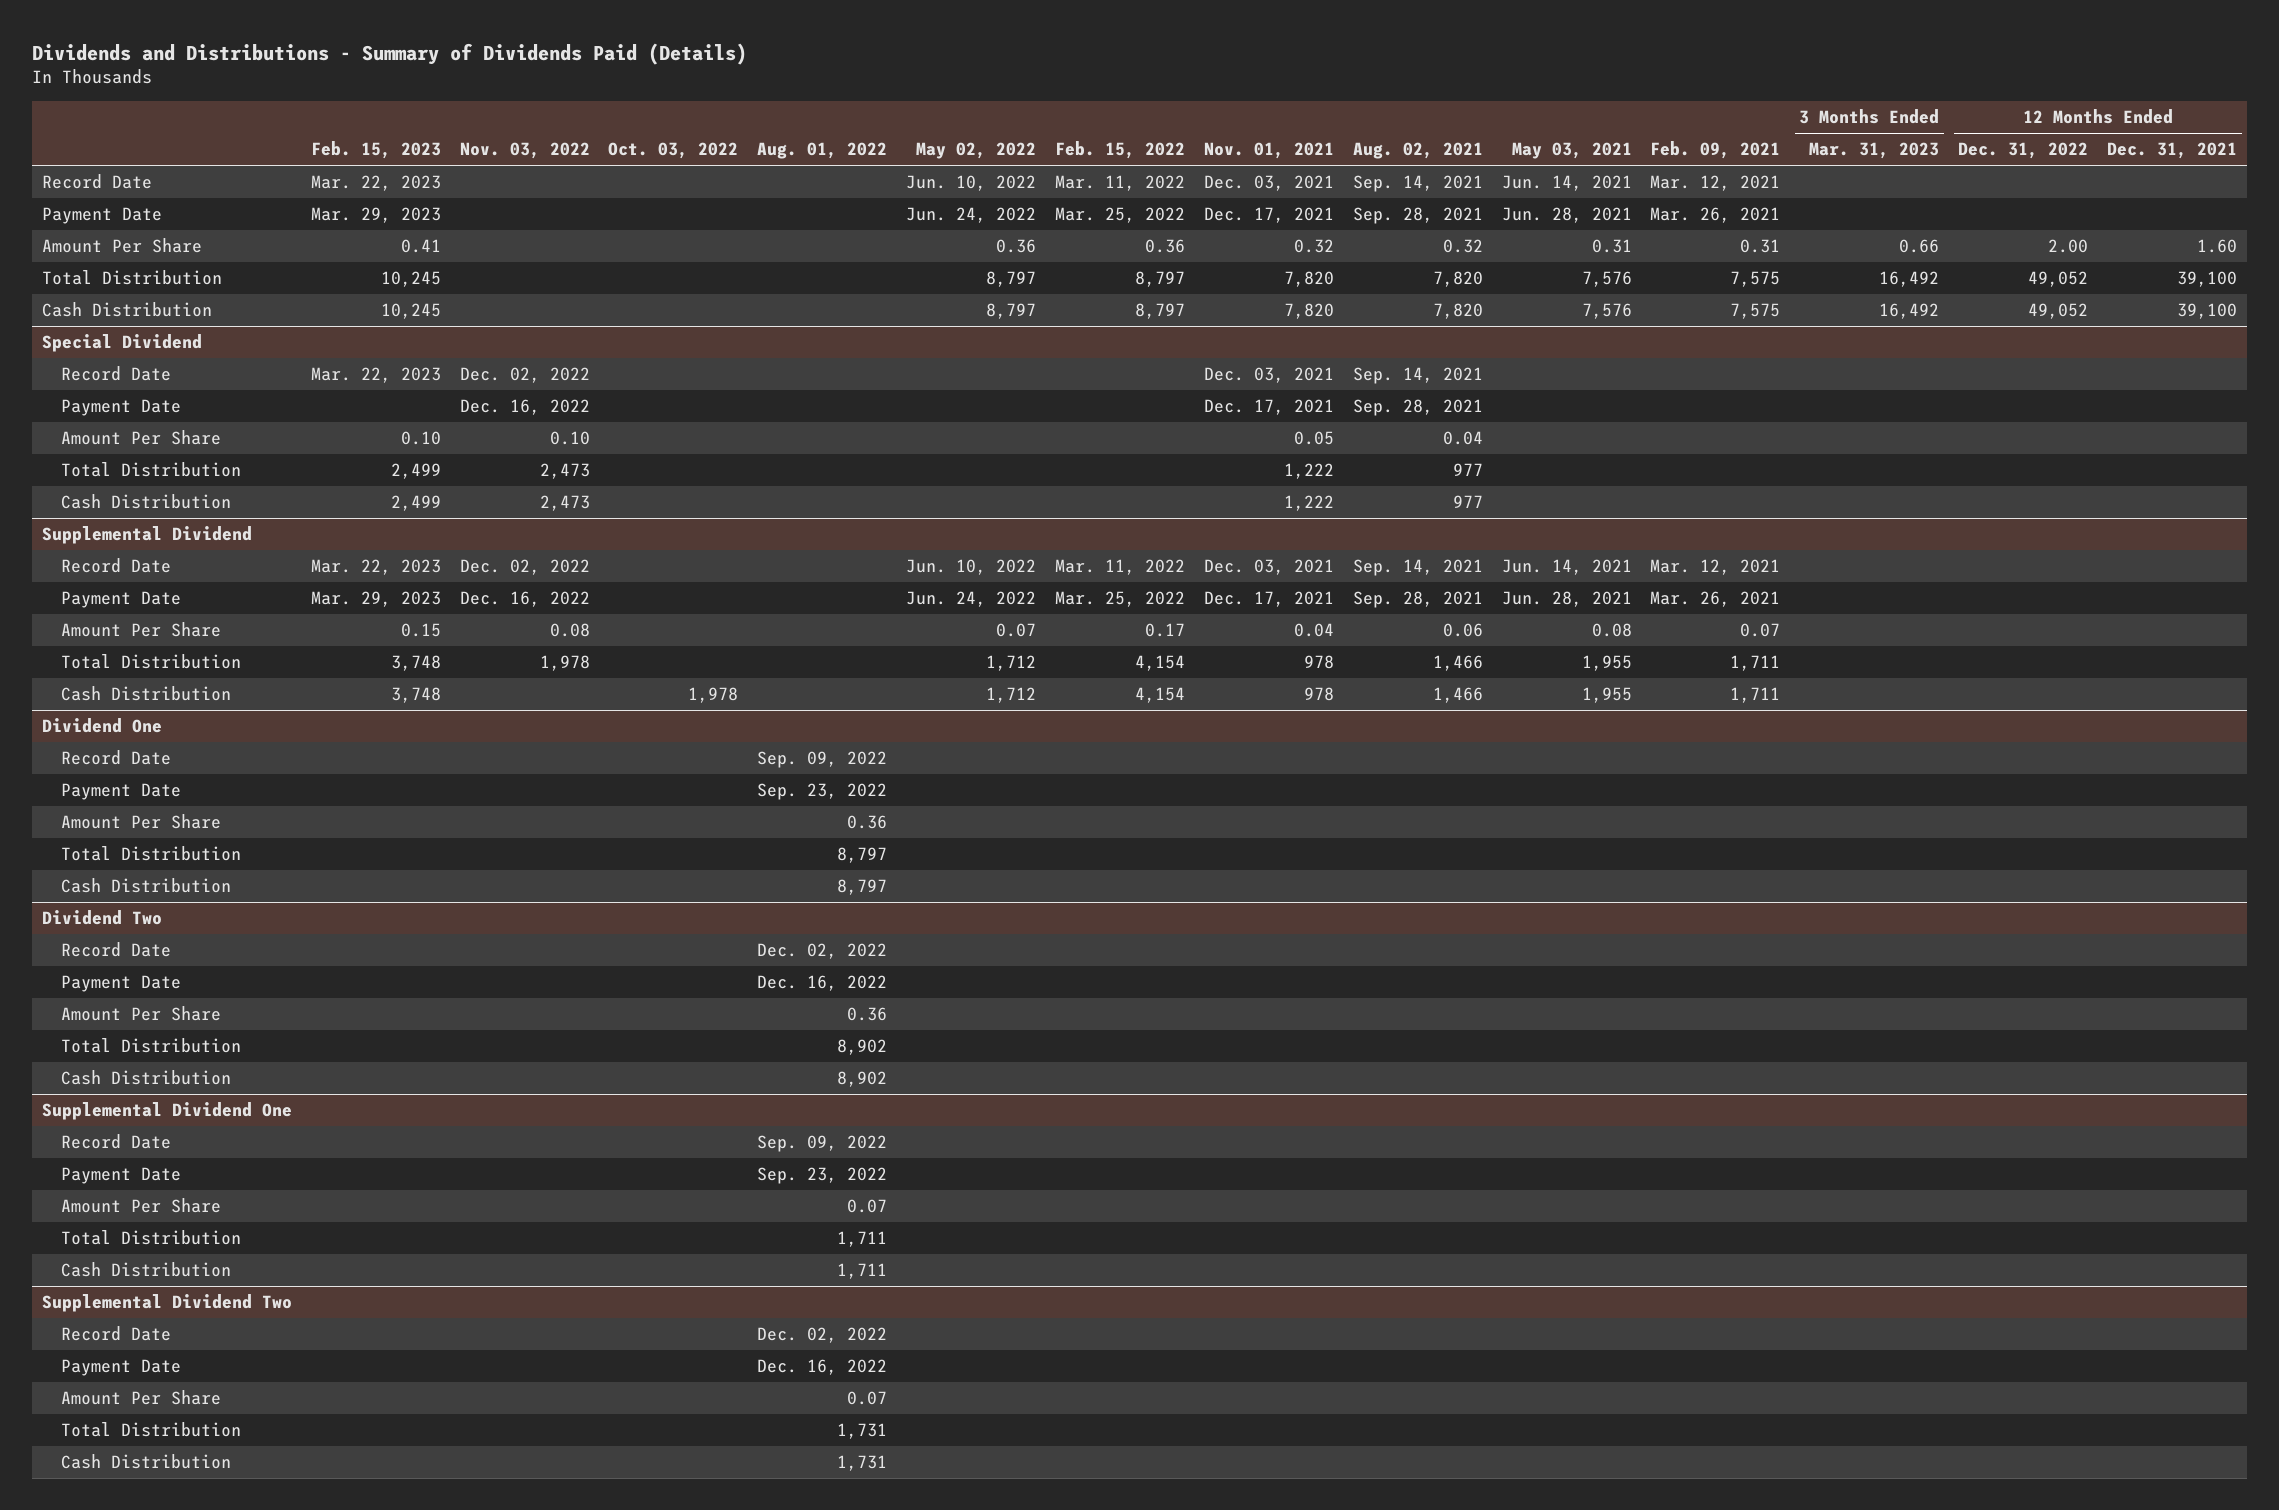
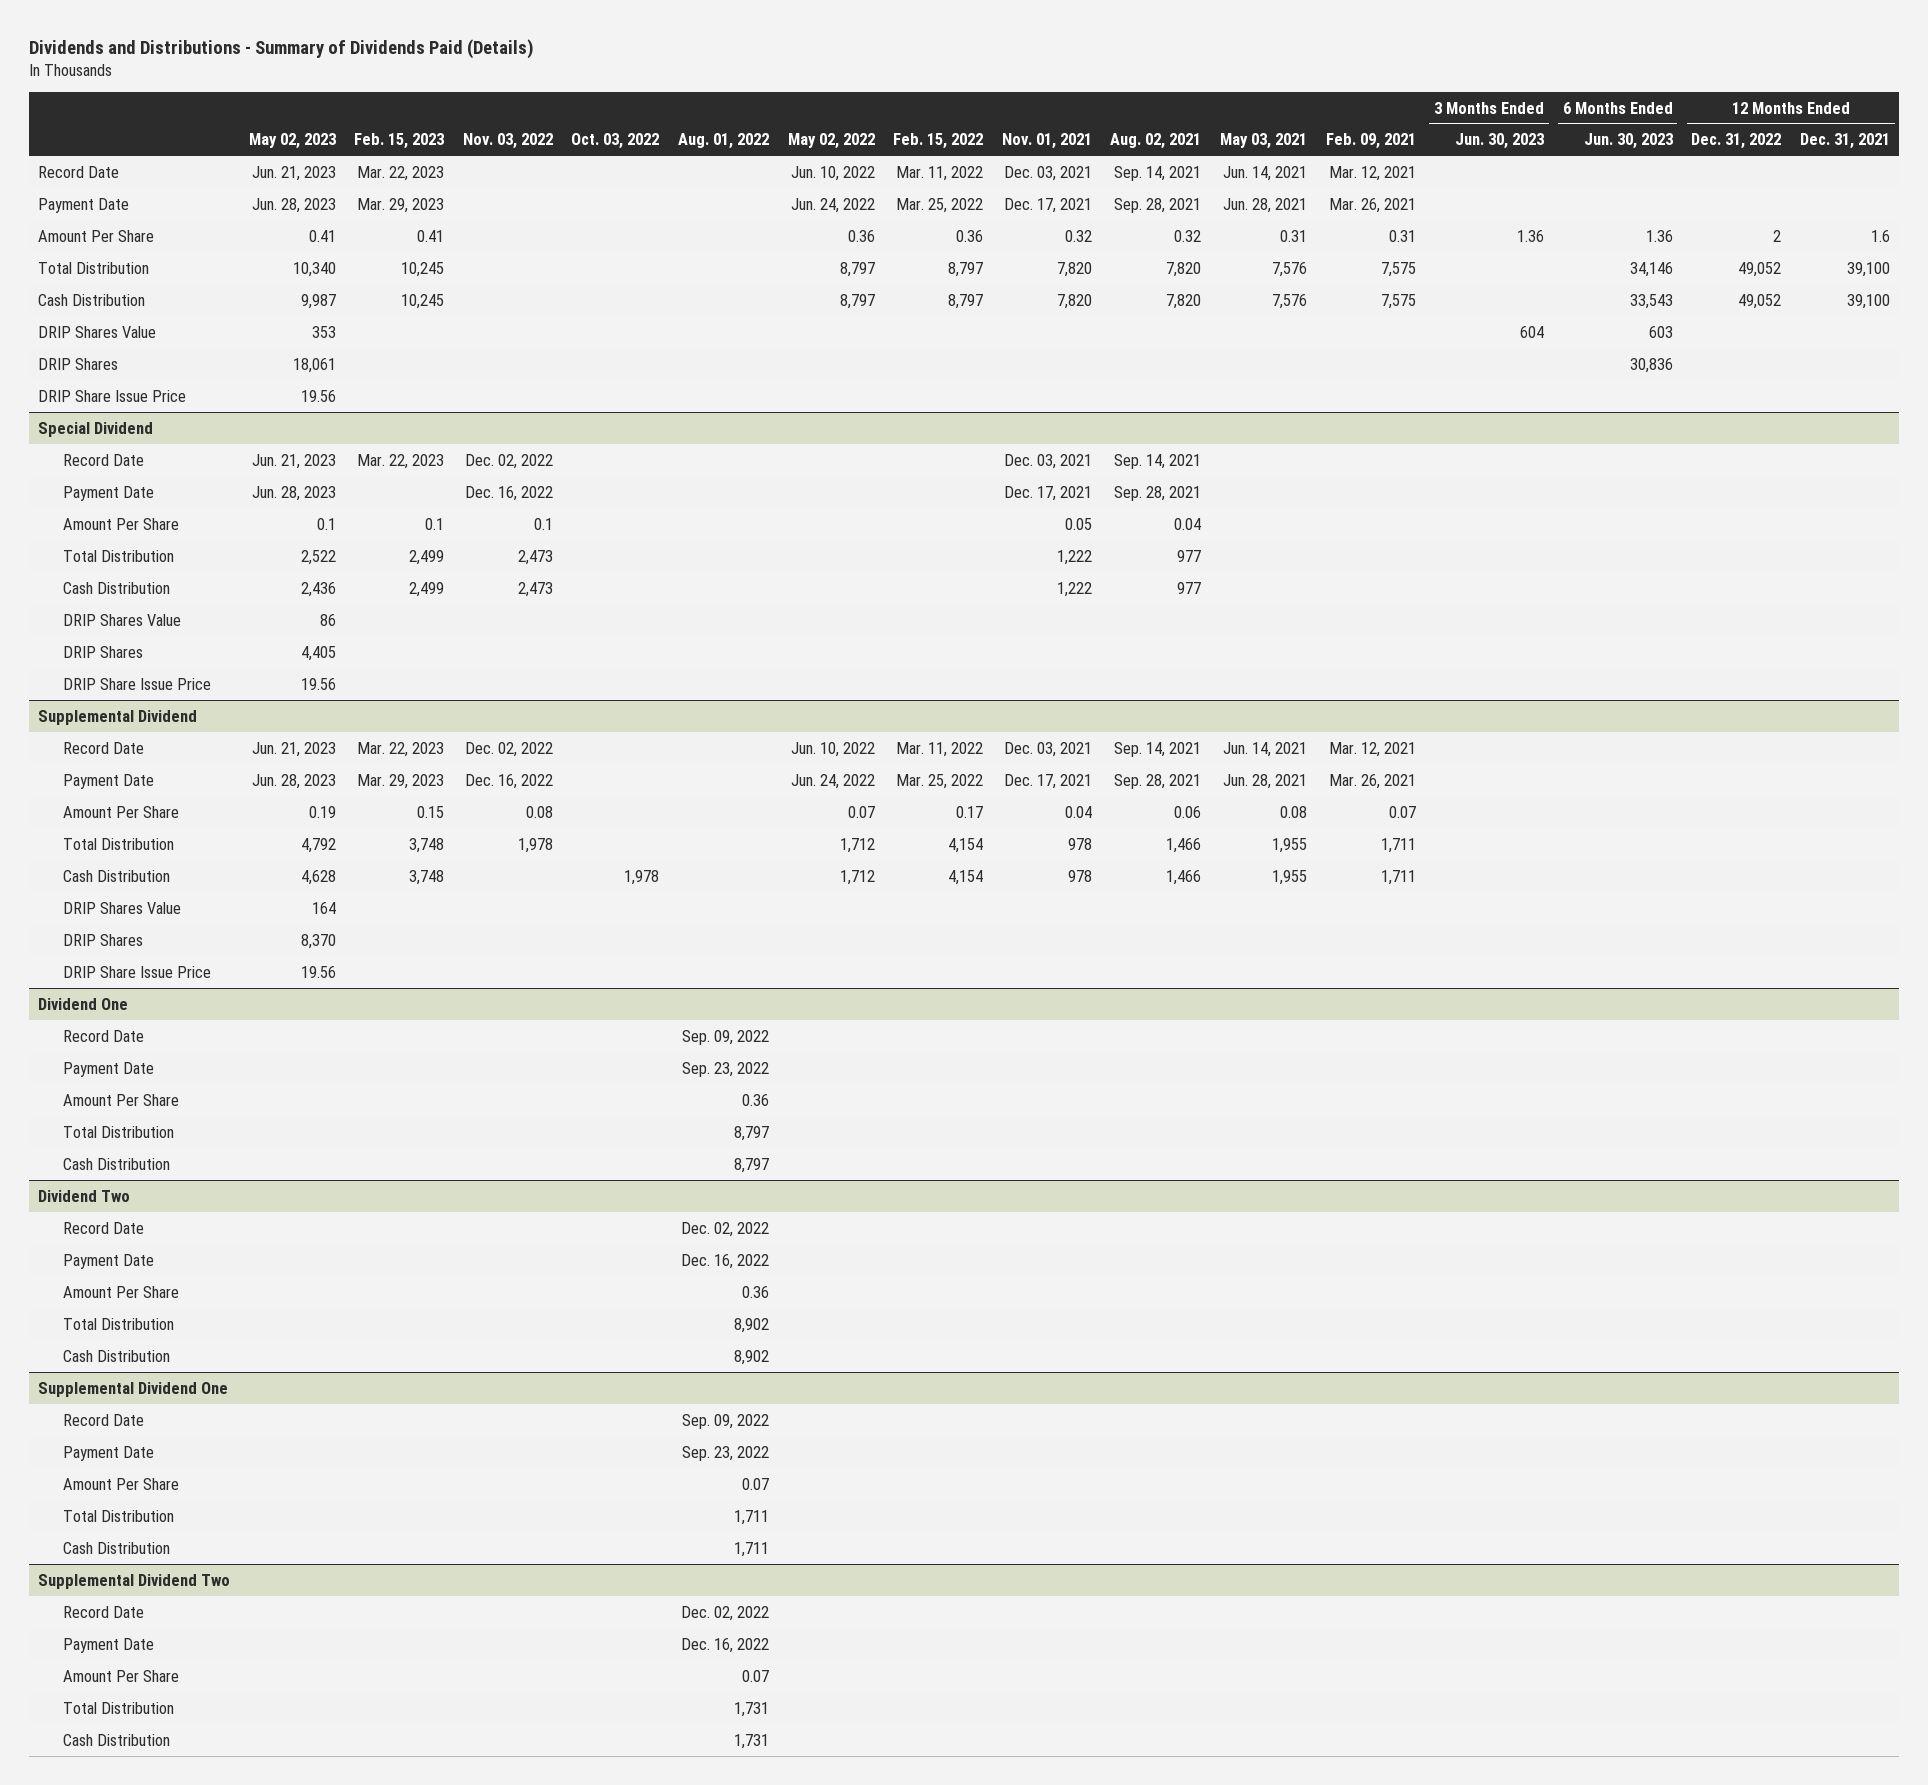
- | Feb. 15, 2023 | Nov. 03, 2022 | Oct. 03, 2022 | Aug. 01, 2022 | May 02, 2022 | Feb. 15, 2022 | Nov. 01, 2021 | Aug. 02, 2021 | May 03, 2021 | Feb. 09, 2021 | 3 Months Ended Mar. 31, 2023 | 12 Months Ended Dec. 31, 2022 | 12 Months Ended Dec. 31, 2021
+ | May 02, 2023 | Feb. 15, 2023 | Nov. 03, 2022 | Oct. 03, 2022 | Aug. 01, 2022 | May 02, 2022 | Feb. 15, 2022 | Nov. 01, 2021 | Aug. 02, 2021 | May 03, 2021 | Feb. 09, 2021 | 3 Months Ended Jun. 30, 2023 | 6 Months Ended Jun. 30, 2023 | 12 Months Ended Dec. 31, 2022 | 12 Months Ended Dec. 31, 2021
- Amount Per Share | 0.41 | | | | 0.36 | 0.36 | 0.32 | 0.32 | 0.31 | 0.31 | 0.66 | 2.00 | 1.60
+ Amount Per Share | 0.41 | 0.41 | | | | 0.36 | 0.36 | 0.32 | 0.32 | 0.31 | 0.31 | 1.36 | 1.36 | 2 | 1.6
+ DRIP Shares Value | 353 | | | | | | | | | | | 604 | 603 | |
+ DRIP Shares | 18,061 | | | | | | | | | | | | 30,836 | |
+ DRIP Share Issue Price | 19.56 | | | | | | | | | | | | | |
@ Special Dividend
- Amount Per Share | 0.10 | 0.10 | | | | | 0.05 | 0.04 | | | | |
+ Amount Per Share | 0.1 | 0.1 | 0.1 | | | | | 0.05 | 0.04 | | | | | |
+ DRIP Shares Value | 86 | | | | | | | | | | | | | |
+ DRIP Shares | 4,405 | | | | | | | | | | | | | |
+ DRIP Share Issue Price | 19.56 | | | | | | | | | | | | | |
@ Supplemental Dividend
+ DRIP Shares Value | 164 | | | | | | | | | | | | | |
+ DRIP Shares | 8,370 | | | | | | | | | | | | | |
+ DRIP Share Issue Price | 19.56 | | | | | | | | | | | | | |

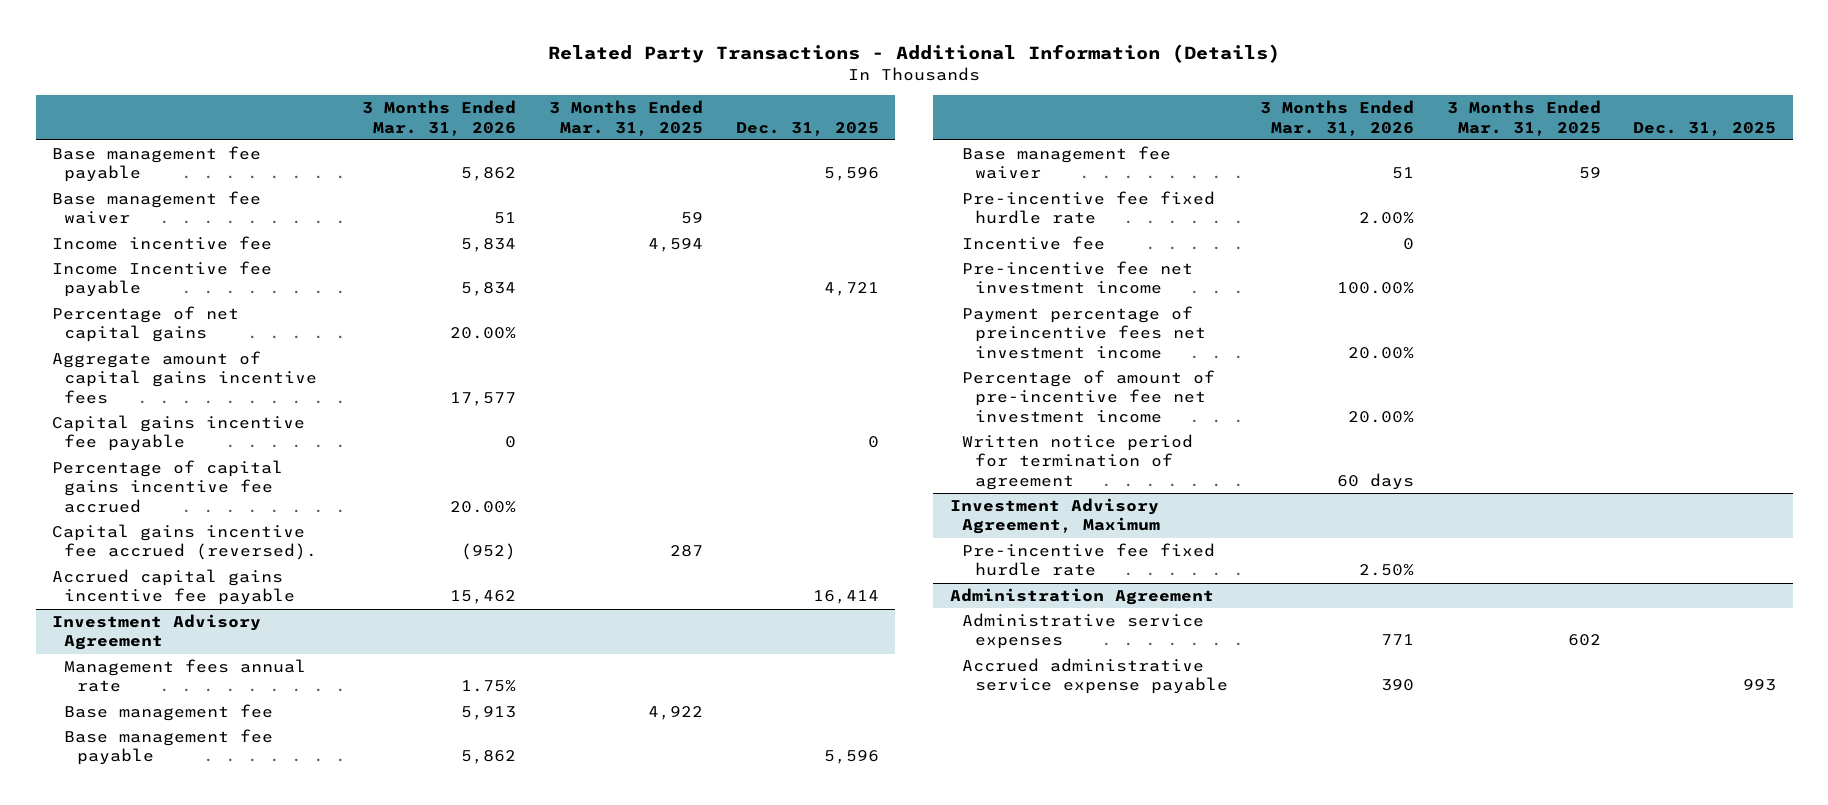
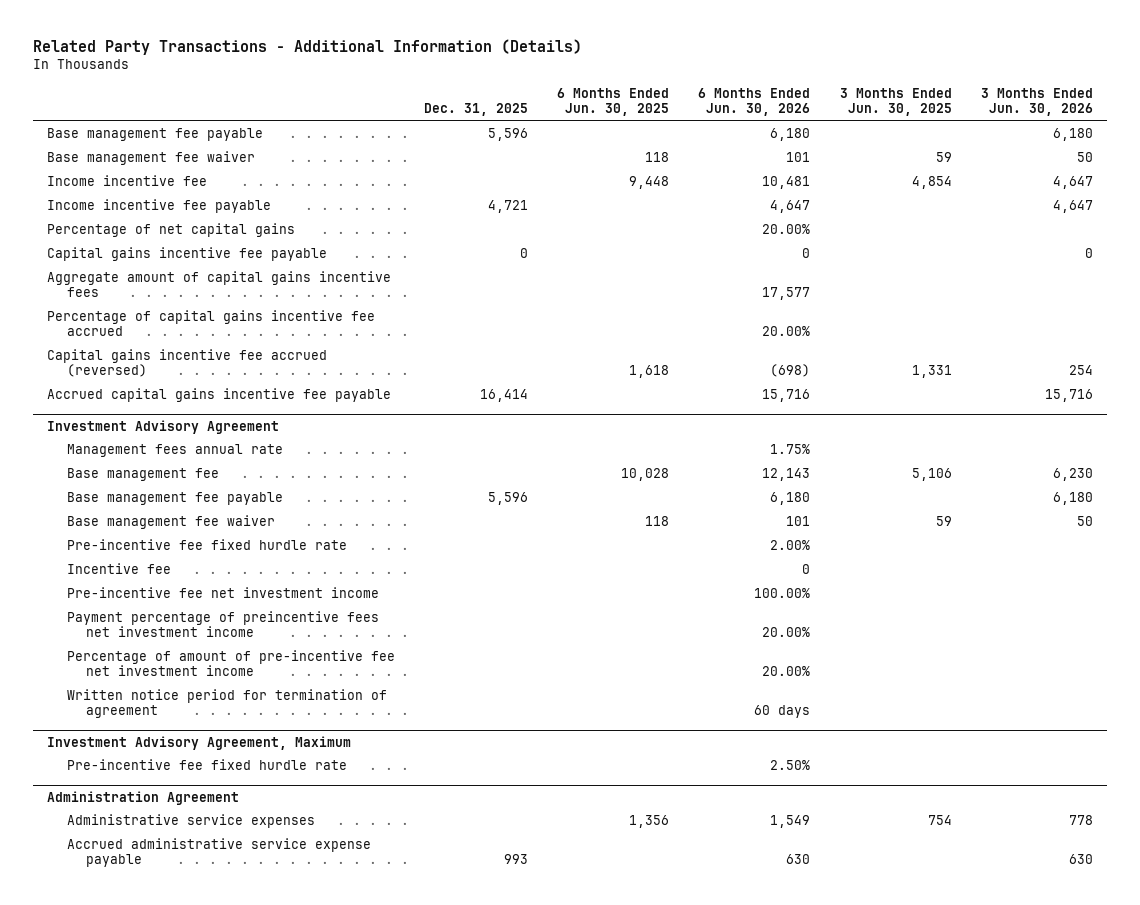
- | 3 Months Ended Mar. 31, 2026 | 3 Months Ended Mar. 31, 2025 | Dec. 31, 2025
+ | Dec. 31, 2025 | 6 Months Ended Jun. 30, 2025 | 6 Months Ended Jun. 30, 2026 | 3 Months Ended Jun. 30, 2025 | 3 Months Ended Jun. 30, 2026
- Income Incentive fee payable | 5,834 | | 4,721
+ Income incentive fee payable | 4,721 | | 4,647 | | 4,647
moved down: Aggregate amount of capital gains incentive fees | | | 17,577 | |
- Capital gains incentive fee accrued (reversed). | (952) | 287 |
+ Capital gains incentive fee accrued (reversed) | | 1,618 | (698) | 1,331 | 254

